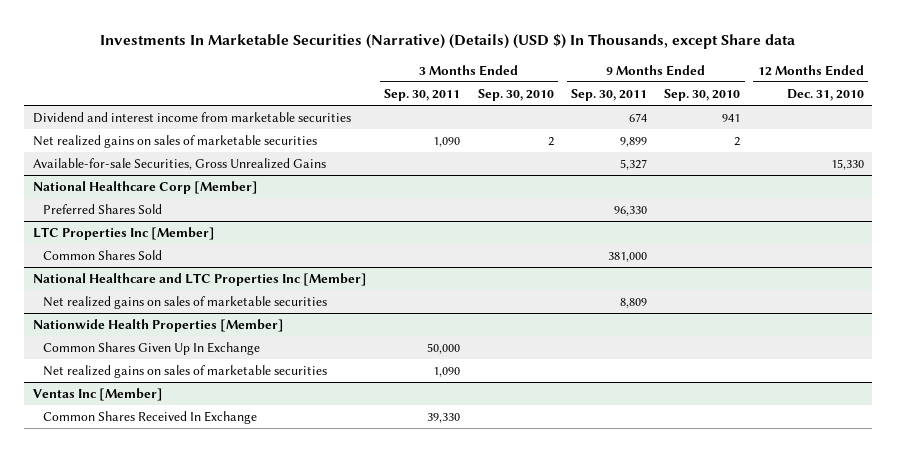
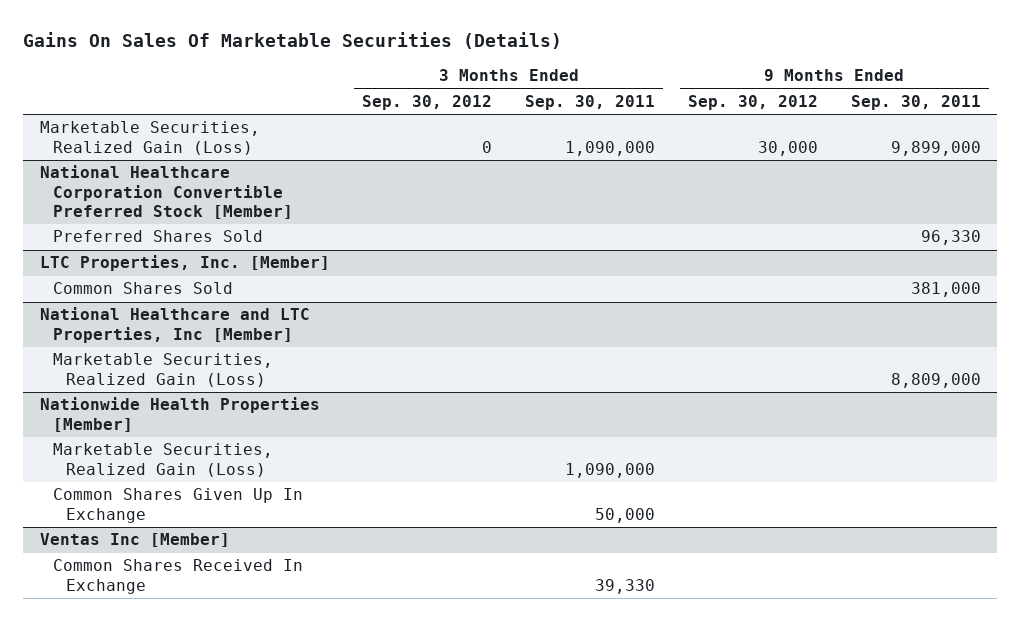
- Investments In Marketable Securities (Narrative) (Details) (USD $) In Thousands, except Share data
+ Gains On Sales Of Marketable Securities (Details)
- | 3 Months Ended Sep. 30, 2011 | 3 Months Ended Sep. 30, 2010 | 9 Months Ended Sep. 30, 2011 | 9 Months Ended Sep. 30, 2010 | 12 Months Ended Dec. 31, 2010
+ | 3 Months Ended Sep. 30, 2012 | 3 Months Ended Sep. 30, 2011 | 9 Months Ended Sep. 30, 2012 | 9 Months Ended Sep. 30, 2011
- Dividend and interest income from marketable securities | | | 674 | 941 |
- Net realized gains on sales of marketable securities | 1,090 | 2 | 9,899 | 2 |
- Available-for-sale Securities, Gross Unrealized Gains | | | 5,327 | | 15,330
- National Healthcare Corp [Member]
+ Marketable Securities, Realized Gain (Loss) | 0 | 1,090,000 | 30,000 | 9,899,000
+ National Healthcare Corporation Convertible Preferred Stock [Member]
- LTC Properties Inc [Member]
+ LTC Properties, Inc. [Member]
- National Healthcare and LTC Properties Inc [Member]
- Net realized gains on sales of marketable securities | | | 8,809 | |
+ National Healthcare and LTC Properties, Inc [Member]
+ Marketable Securities, Realized Gain (Loss) | | | | 8,809,000
@ Nationwide Health Properties [Member]
+ Marketable Securities, Realized Gain (Loss) | | 1,090,000 | |
- Net realized gains on sales of marketable securities | 1,090 | | | |

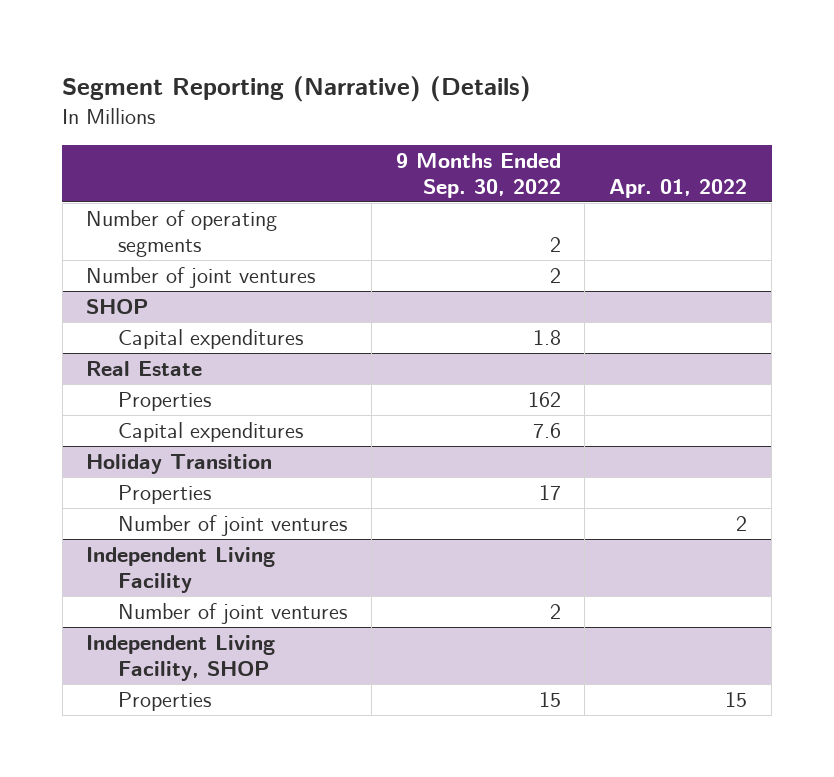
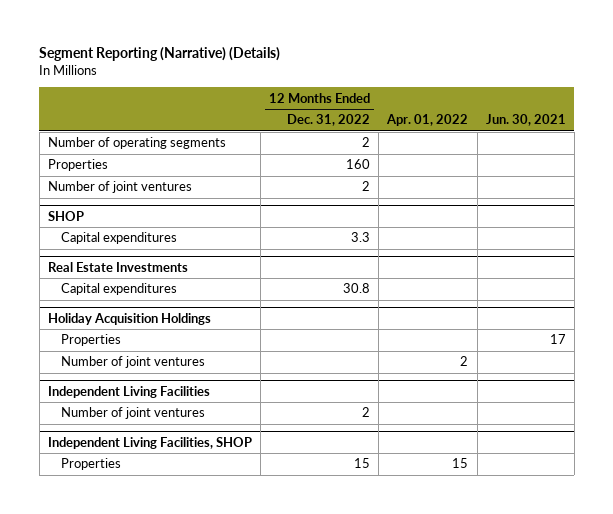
- | 9 Months Ended Sep. 30, 2022 | Apr. 01, 2022
+ | 12 Months Ended Dec. 31, 2022 | Apr. 01, 2022 | Jun. 30, 2021
+ Properties | 160 | |
- Real Estate
- Properties | 162 |
+ Real Estate Investments
- Holiday Transition
+ Holiday Acquisition Holdings
- Independent Living Facility
+ Independent Living Facilities
- Independent Living Facility, SHOP
+ Independent Living Facilities, SHOP

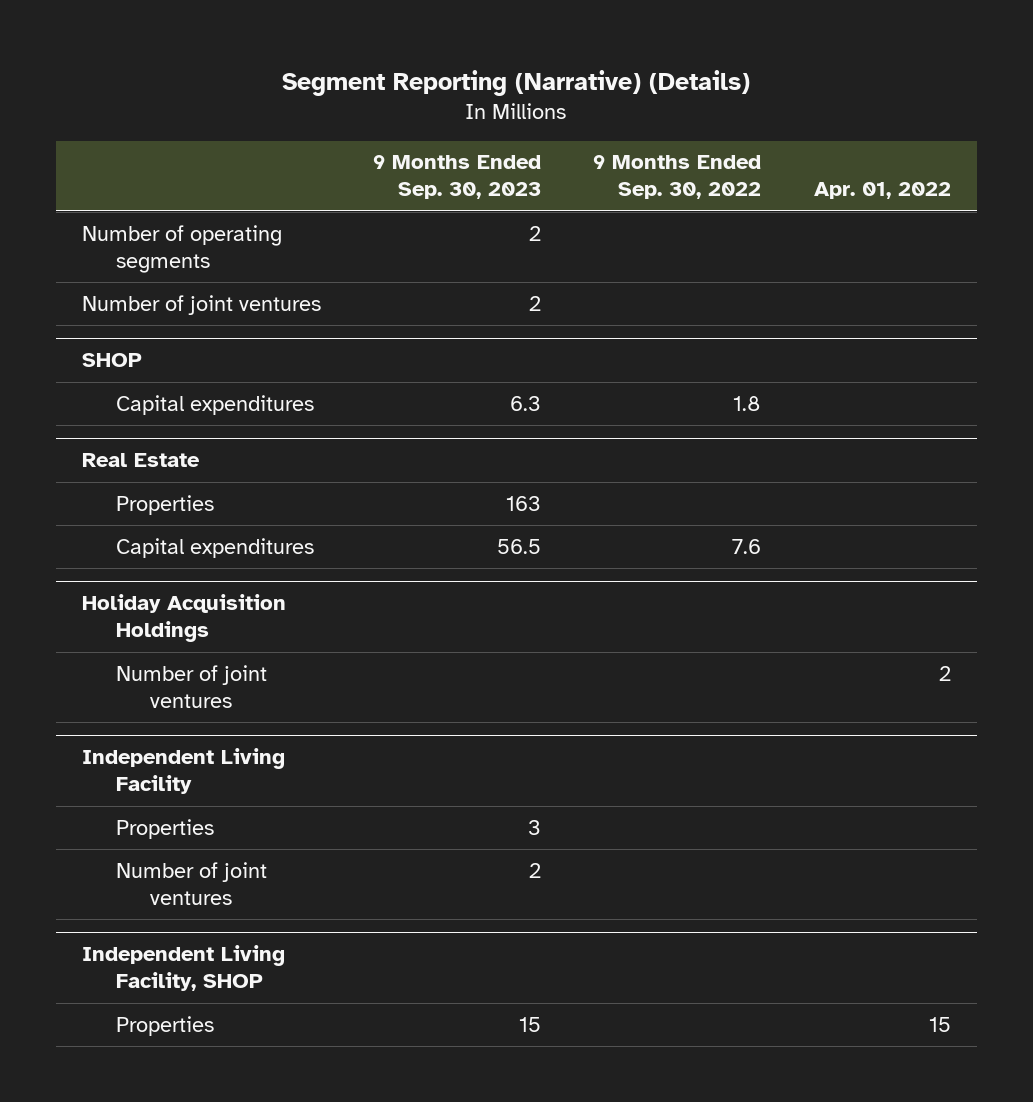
- | 12 Months Ended Dec. 31, 2022 | Apr. 01, 2022 | Jun. 30, 2021
+ | 9 Months Ended Sep. 30, 2023 | 9 Months Ended Sep. 30, 2022 | Apr. 01, 2022
- Properties | 160 | |
- Real Estate Investments
+ Real Estate
+ Properties | 163 | |
@ Holiday Acquisition Holdings
- Properties | | | 17
- Independent Living Facilities
+ Independent Living Facility
+ Properties | 3 | |
- Independent Living Facilities, SHOP
+ Independent Living Facility, SHOP

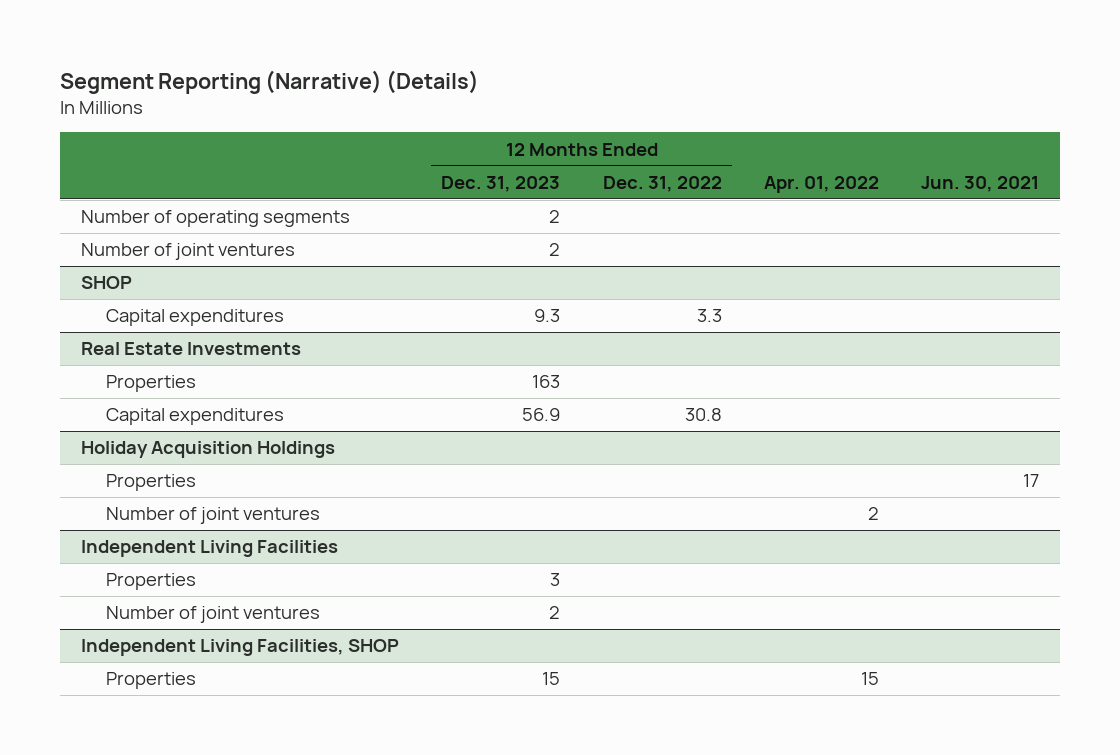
- | 9 Months Ended Sep. 30, 2023 | 9 Months Ended Sep. 30, 2022 | Apr. 01, 2022
+ | 12 Months Ended Dec. 31, 2023 | 12 Months Ended Dec. 31, 2022 | Apr. 01, 2022 | Jun. 30, 2021
- Real Estate
+ Real Estate Investments
@ Holiday Acquisition Holdings
+ Properties | | | | 17
- Independent Living Facility
+ Independent Living Facilities
- Independent Living Facility, SHOP
+ Independent Living Facilities, SHOP

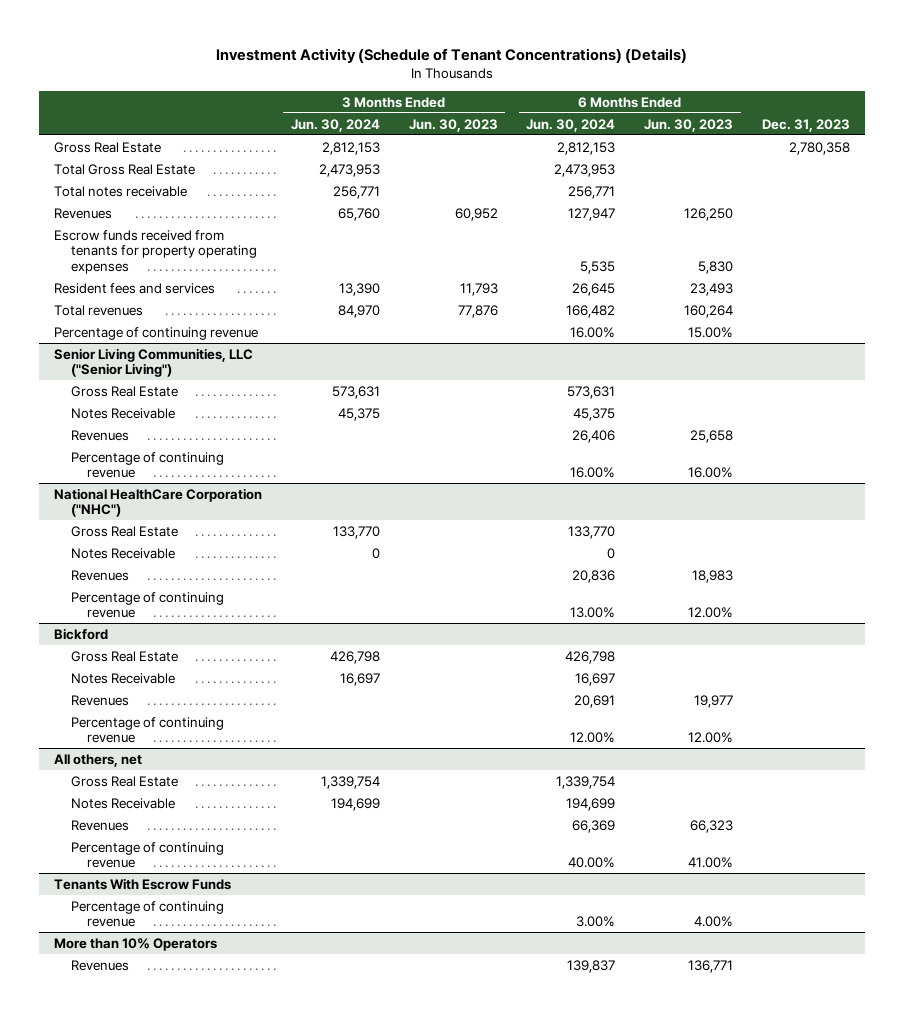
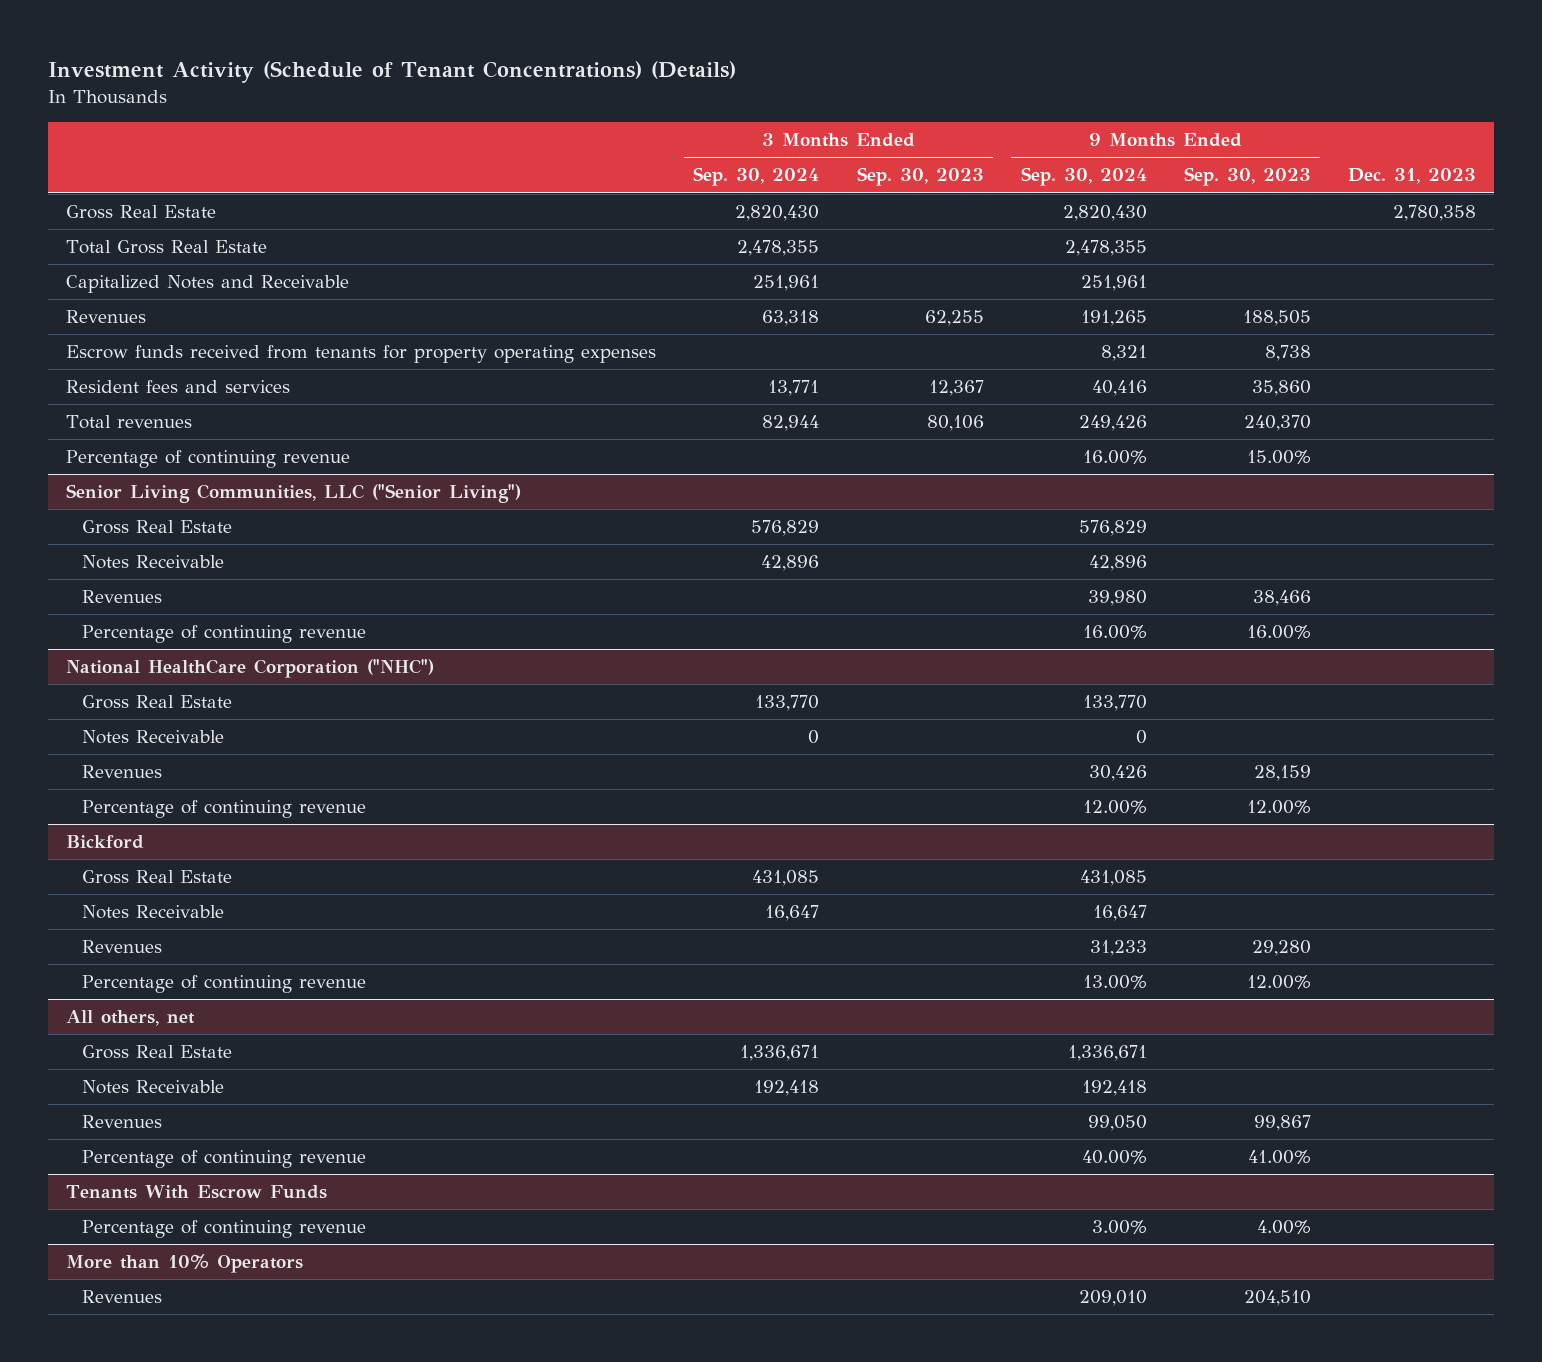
- | 3 Months Ended Jun. 30, 2024 | 3 Months Ended Jun. 30, 2023 | 6 Months Ended Jun. 30, 2024 | 6 Months Ended Jun. 30, 2023 | Dec. 31, 2023
+ | 3 Months Ended Sep. 30, 2024 | 3 Months Ended Sep. 30, 2023 | 9 Months Ended Sep. 30, 2024 | 9 Months Ended Sep. 30, 2023 | Dec. 31, 2023
- Total notes receivable | 256,771 | | 256,771 | |
+ Capitalized Notes and Receivable | 251,961 | | 251,961 | |

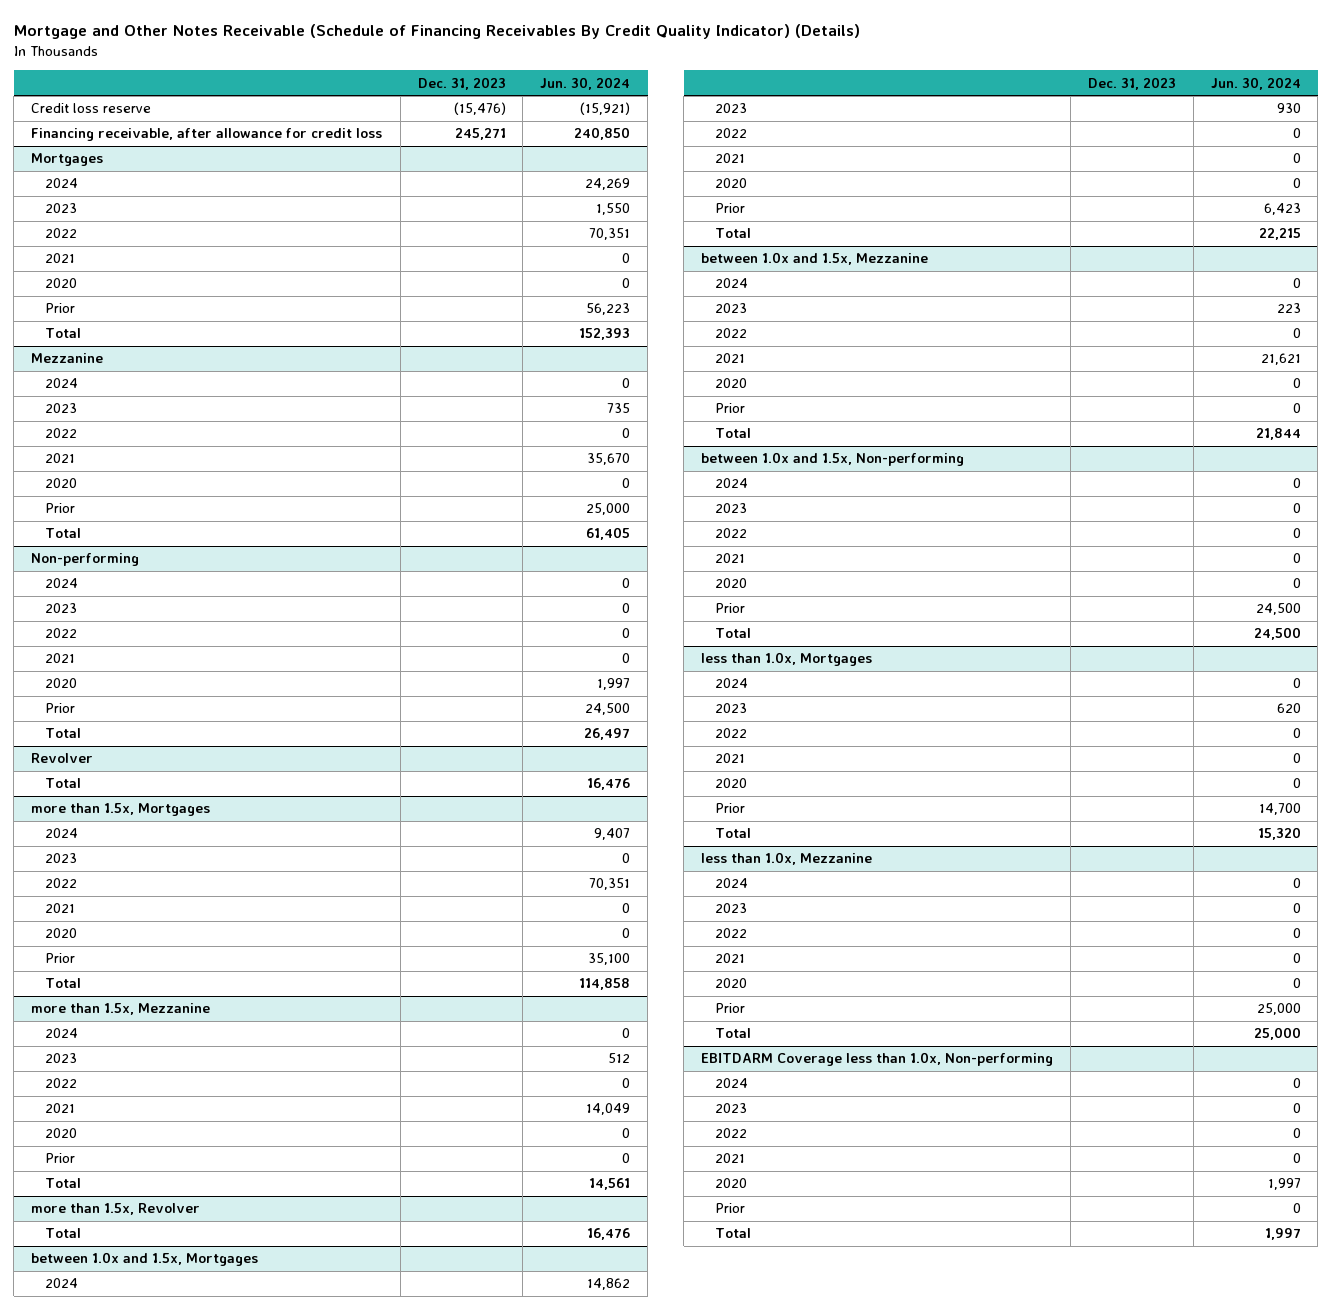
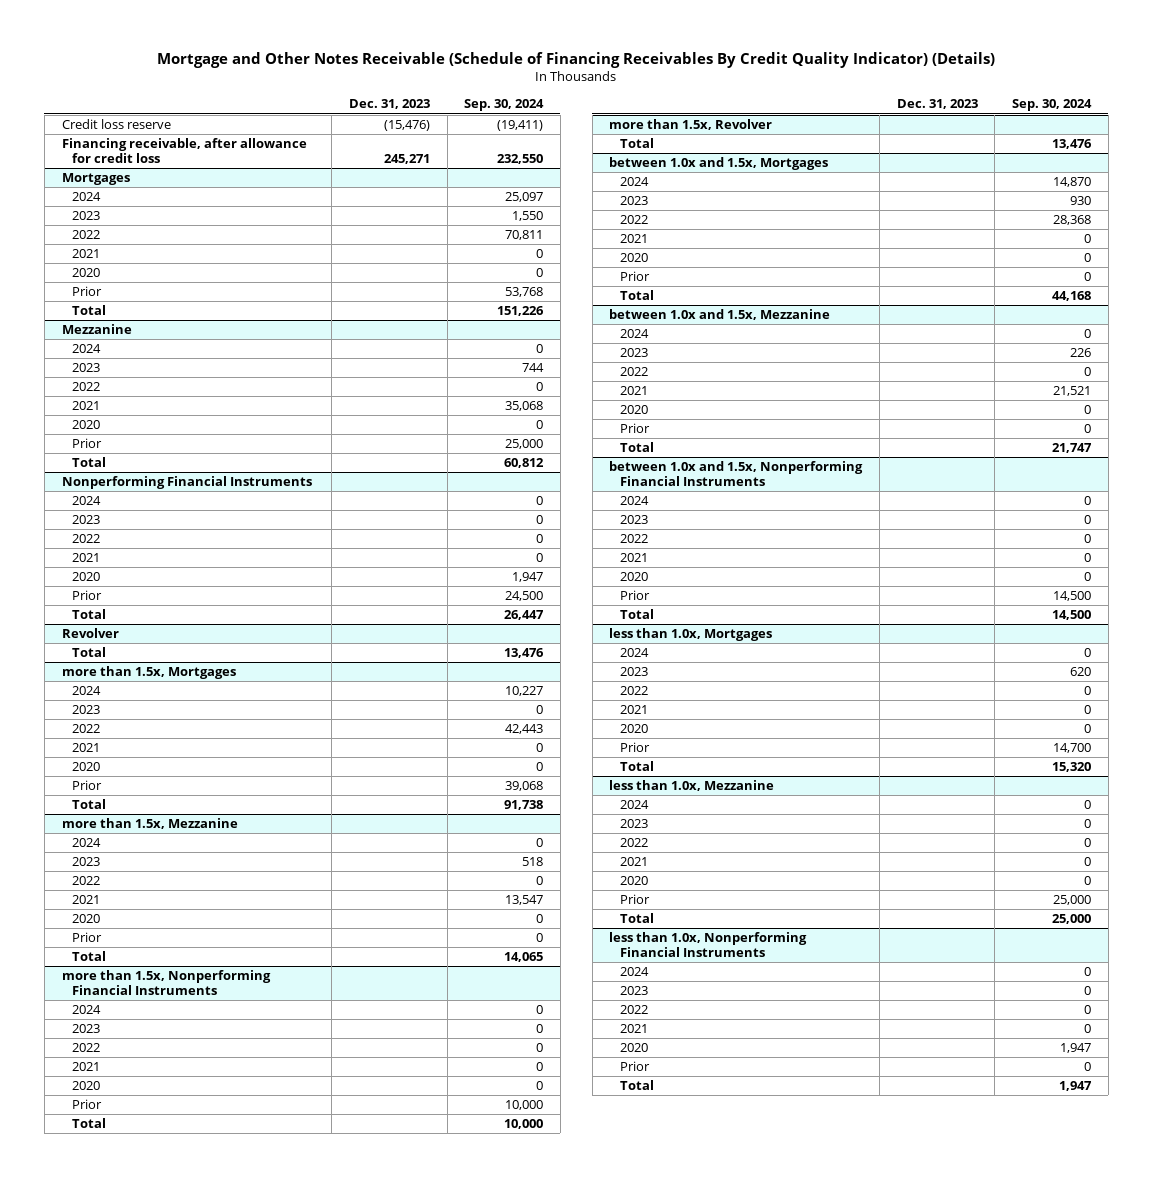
- | Dec. 31, 2023 | Jun. 30, 2024
+ | Dec. 31, 2023 | Sep. 30, 2024
- Non-performing
+ Nonperforming Financial Instruments
+ more than 1.5x, Nonperforming Financial Instruments
+ 2024 | | 0
+ 2023 | | 0
+ 2022 | | 0
+ 2021 | | 0
+ 2020 | | 0
+ Prior | | 10,000
+ Total | | 10,000
- between 1.0x and 1.5x, Non-performing
+ between 1.0x and 1.5x, Nonperforming Financial Instruments
- EBITDARM Coverage less than 1.0x, Non-performing
- 2024 | | 0
- 2023 | | 0
- 2022 | | 0
- 2021 | | 0
- 2020 | | 1,997
- Prior | | 0
- Total | | 1,997
+ less than 1.0x, Nonperforming Financial Instruments
+ 2024 | | 0
+ 2023 | | 0
+ 2022 | | 0
+ 2021 | | 0
+ 2020 | | 1,947
+ Prior | | 0
+ Total | | 1,947

